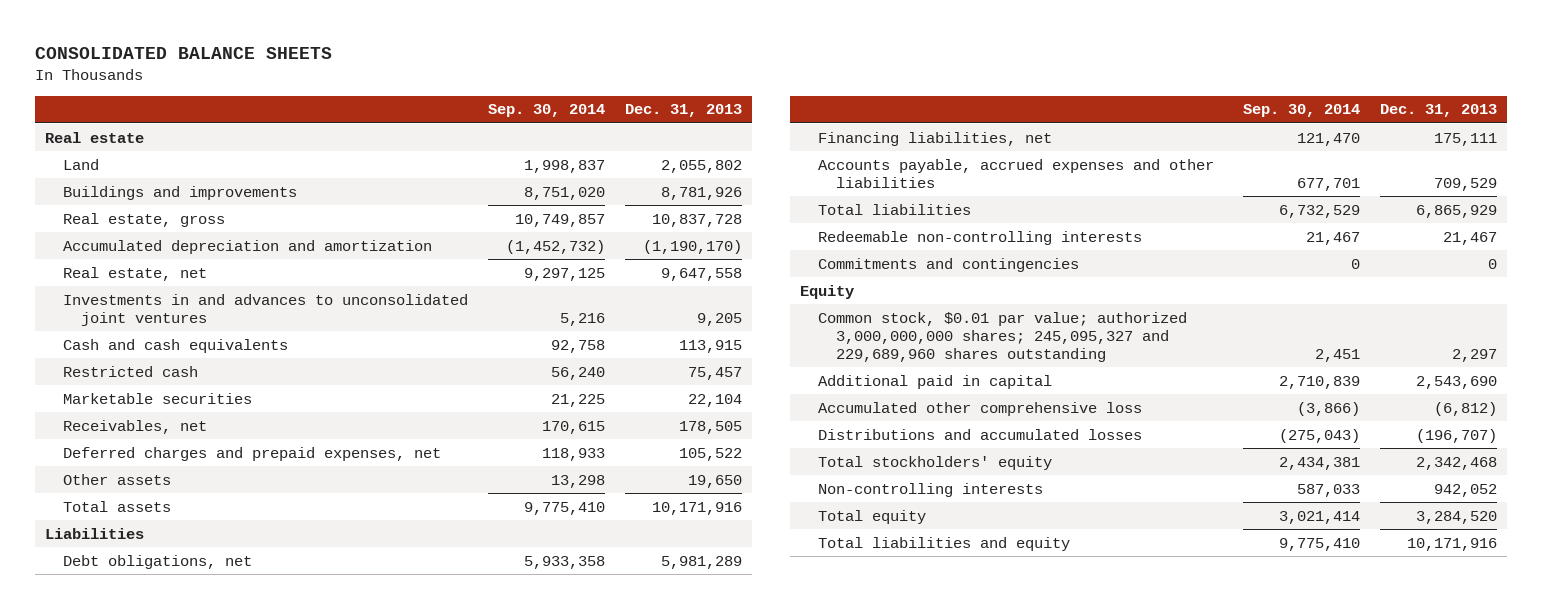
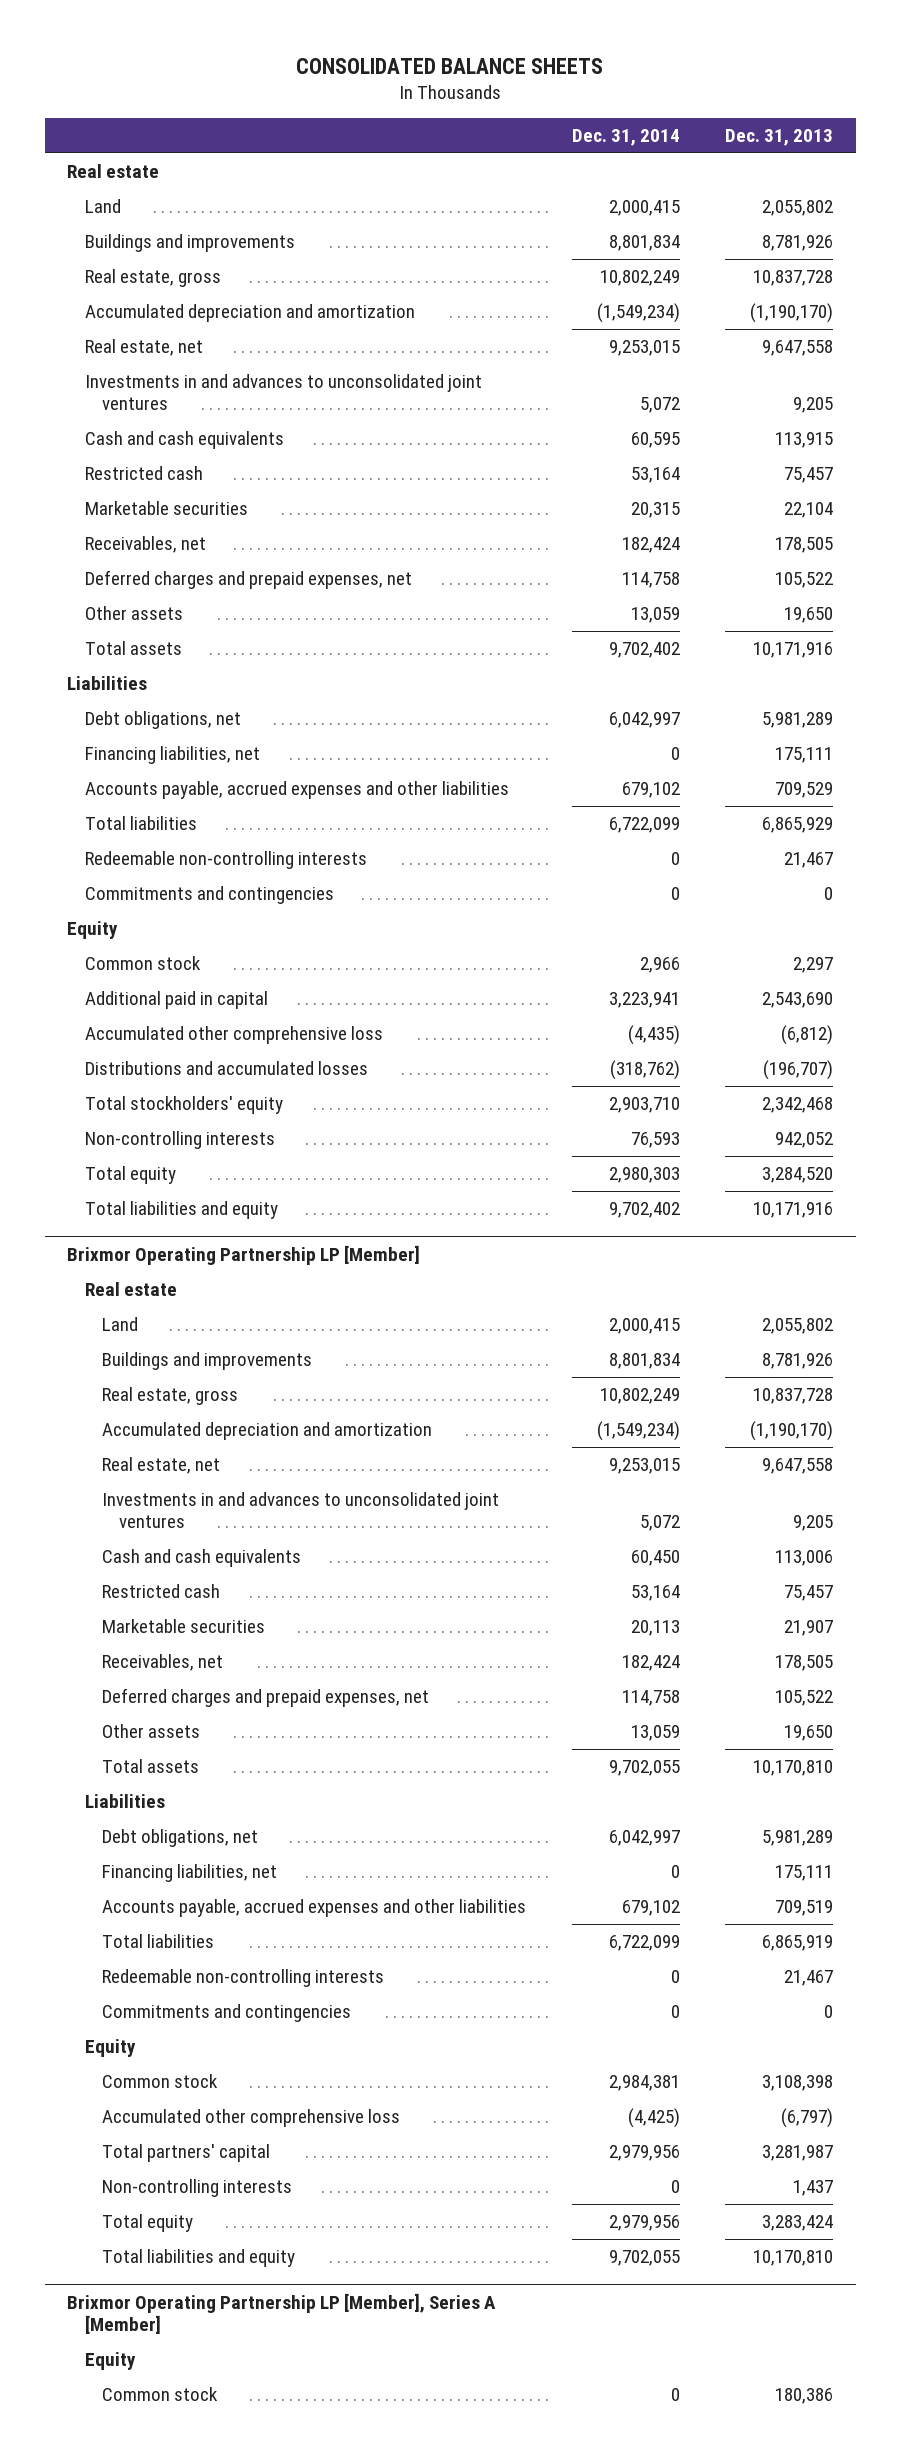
- | Sep. 30, 2014 | Dec. 31, 2013
+ | Dec. 31, 2014 | Dec. 31, 2013
- Common stock, $0.01 par value; authorized 3,000,000,000 shares; 245,095,327 and 229,689,960 shares outstanding | 2,451 | 2,297
+ Common stock | 2,966 | 2,297
+ Brixmor Operating Partnership LP [Member]
+ Real estate
+ Land | 2,000,415 | 2,055,802
+ Buildings and improvements | 8,801,834 | 8,781,926
+ Real estate, gross | 10,802,249 | 10,837,728
+ Accumulated depreciation and amortization | (1,549,234) | (1,190,170)
+ Real estate, net | 9,253,015 | 9,647,558
+ Investments in and advances to unconsolidated joint ventures | 5,072 | 9,205
+ Cash and cash equivalents | 60,450 | 113,006
+ Restricted cash | 53,164 | 75,457
+ Marketable securities | 20,113 | 21,907
+ Receivables, net | 182,424 | 178,505
+ Deferred charges and prepaid expenses, net | 114,758 | 105,522
+ Other assets | 13,059 | 19,650
+ Total assets | 9,702,055 | 10,170,810
+ Liabilities
+ Debt obligations, net | 6,042,997 | 5,981,289
+ Financing liabilities, net | 0 | 175,111
+ Accounts payable, accrued expenses and other liabilities | 679,102 | 709,519
+ Total liabilities | 6,722,099 | 6,865,919
+ Redeemable non-controlling interests | 0 | 21,467
+ Commitments and contingencies | 0 | 0
+ Equity
+ Common stock | 2,984,381 | 3,108,398
+ Accumulated other comprehensive loss | (4,425) | (6,797)
+ Total partners' capital | 2,979,956 | 3,281,987
+ Non-controlling interests | 0 | 1,437
+ Total equity | 2,979,956 | 3,283,424
+ Total liabilities and equity | 9,702,055 | 10,170,810
+ Brixmor Operating Partnership LP [Member], Series A [Member]
+ Equity
+ Common stock | 0 | 180,386

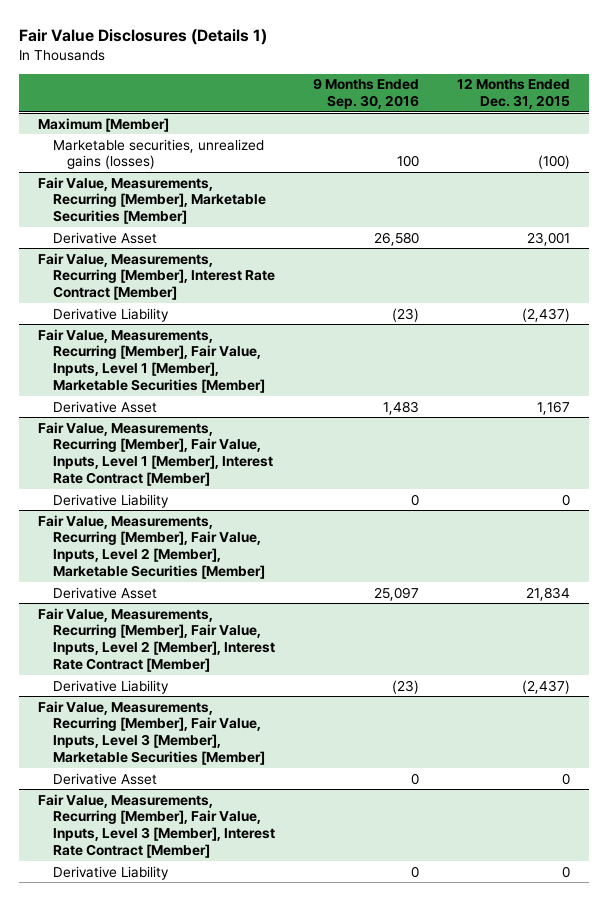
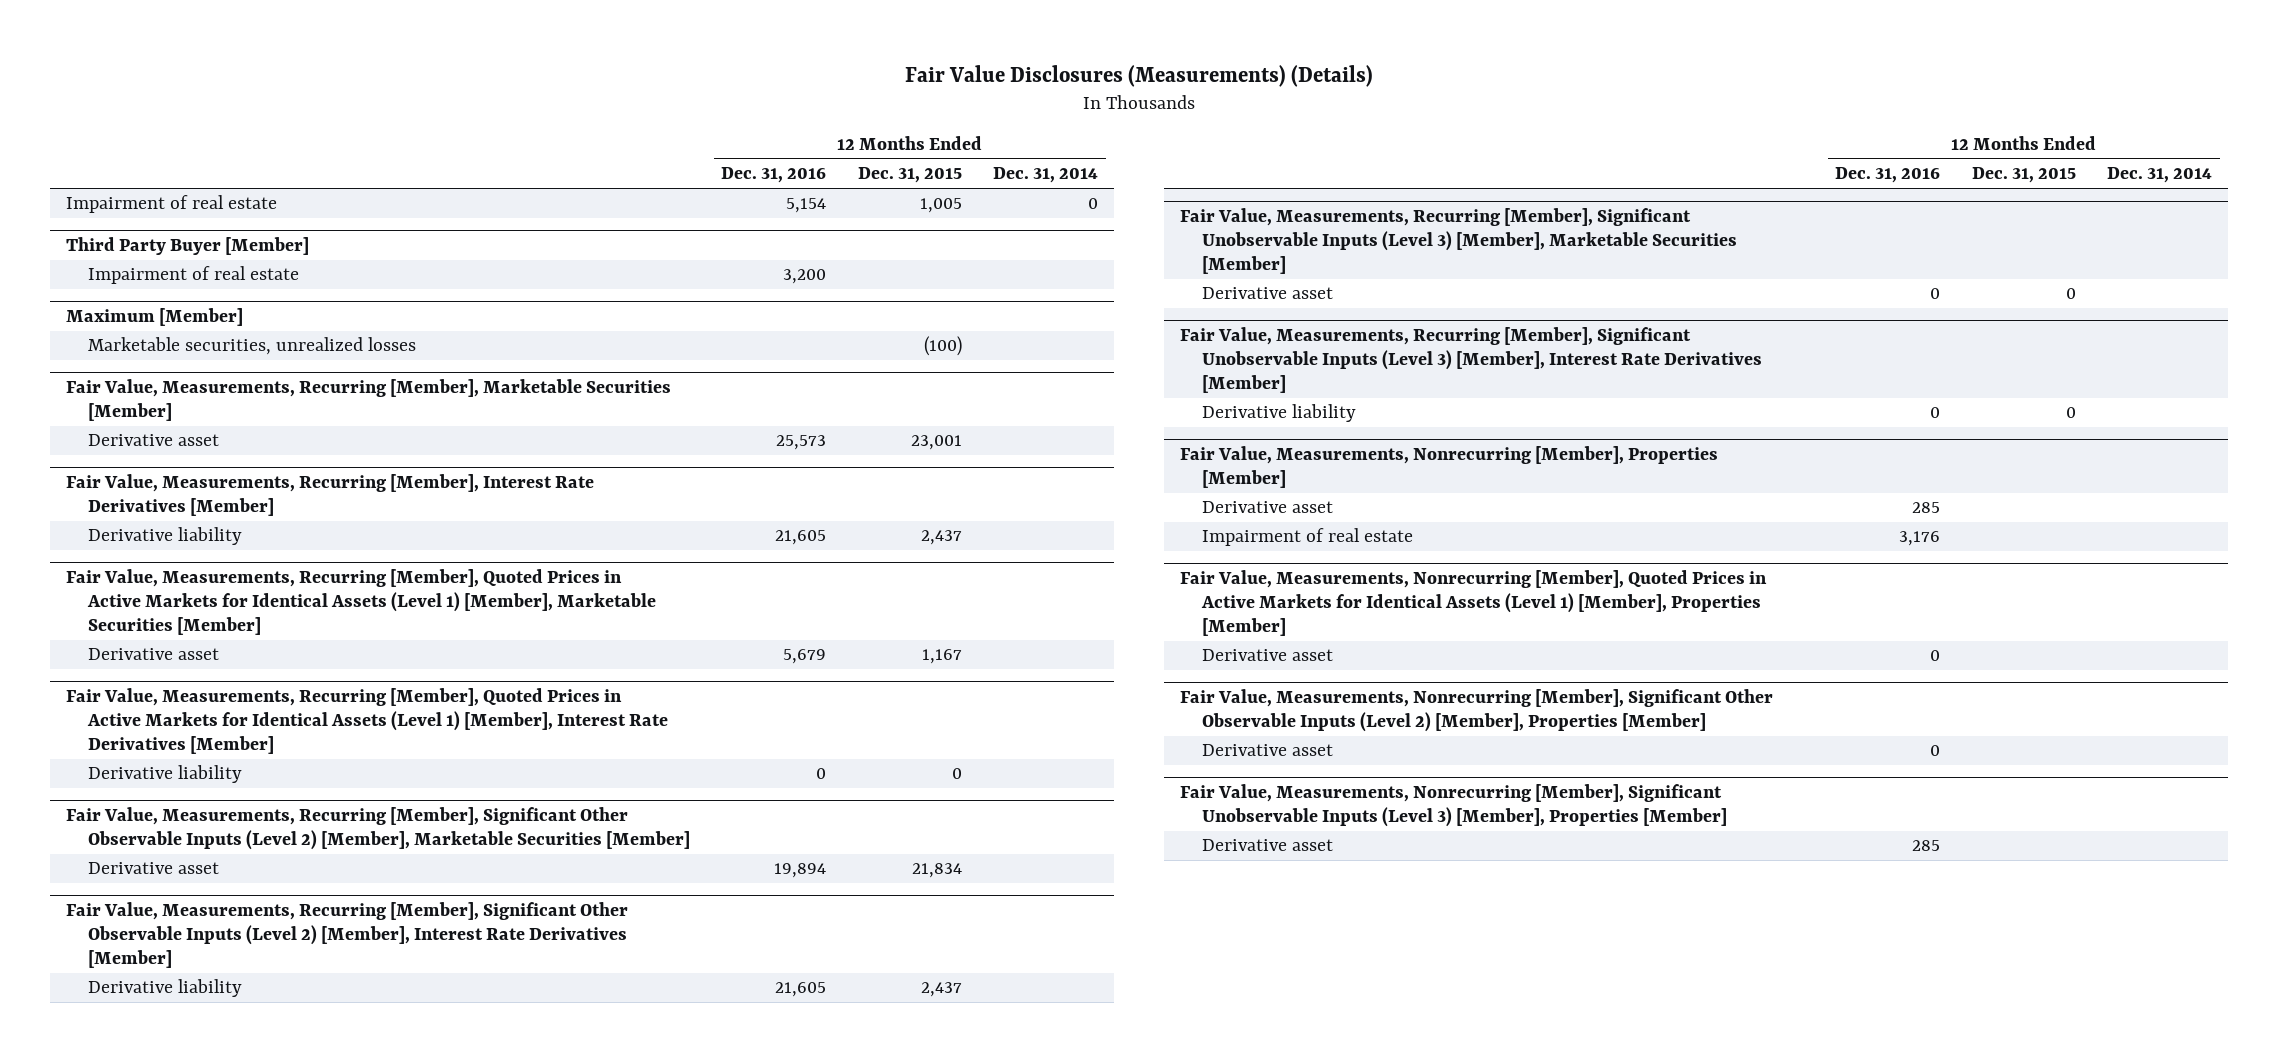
- Fair Value Disclosures (Details 1)
+ Fair Value Disclosures (Measurements) (Details)
- | 9 Months Ended Sep. 30, 2016 | 12 Months Ended Dec. 31, 2015
+ | 12 Months Ended Dec. 31, 2016 | 12 Months Ended Dec. 31, 2015 | 12 Months Ended Dec. 31, 2014
+ Impairment of real estate | 5,154 | 1,005 | 0
+ Third Party Buyer [Member]
+ Impairment of real estate | 3,200 | |
@ Maximum [Member]
- Marketable securities, unrealized gains (losses) | 100 | (100)
+ Marketable securities, unrealized losses | | (100) |
@ Fair Value, Measurements, Recurring [Member], Marketable Securities [Member]
- Derivative Asset | 26,580 | 23,001
- Fair Value, Measurements, Recurring [Member], Interest Rate Contract [Member]
- Derivative Liability | (23) | (2,437)
- Fair Value, Measurements, Recurring [Member], Fair Value, Inputs, Level 1 [Member], Marketable Securities [Member]
- Derivative Asset | 1,483 | 1,167
- Fair Value, Measurements, Recurring [Member], Fair Value, Inputs, Level 1 [Member], Interest Rate Contract [Member]
- Derivative Liability | 0 | 0
- Fair Value, Measurements, Recurring [Member], Fair Value, Inputs, Level 2 [Member], Marketable Securities [Member]
- Derivative Asset | 25,097 | 21,834
- Fair Value, Measurements, Recurring [Member], Fair Value, Inputs, Level 2 [Member], Interest Rate Contract [Member]
- Derivative Liability | (23) | (2,437)
- Fair Value, Measurements, Recurring [Member], Fair Value, Inputs, Level 3 [Member], Marketable Securities [Member]
- Derivative Asset | 0 | 0
- Fair Value, Measurements, Recurring [Member], Fair Value, Inputs, Level 3 [Member], Interest Rate Contract [Member]
- Derivative Liability | 0 | 0
@ Fair Value, Measurements, Recurring [Member], Marketable Securities [Member]
+ Derivative asset | 25,573 | 23,001 |
+ Fair Value, Measurements, Recurring [Member], Interest Rate Derivatives [Member]
+ Derivative liability | 21,605 | 2,437 |
+ Fair Value, Measurements, Recurring [Member], Quoted Prices in Active Markets for Identical Assets (Level 1) [Member], Marketable Securities [Member]
+ Derivative asset | 5,679 | 1,167 |
+ Fair Value, Measurements, Recurring [Member], Quoted Prices in Active Markets for Identical Assets (Level 1) [Member], Interest Rate Derivatives [Member]
+ Derivative liability | 0 | 0 |
+ Fair Value, Measurements, Recurring [Member], Significant Other Observable Inputs (Level 2) [Member], Marketable Securities [Member]
+ Derivative asset | 19,894 | 21,834 |
+ Fair Value, Measurements, Recurring [Member], Significant Other Observable Inputs (Level 2) [Member], Interest Rate Derivatives [Member]
+ Derivative liability | 21,605 | 2,437 |
+ Fair Value, Measurements, Recurring [Member], Significant Unobservable Inputs (Level 3) [Member], Marketable Securities [Member]
+ Derivative asset | 0 | 0 |
+ Fair Value, Measurements, Recurring [Member], Significant Unobservable Inputs (Level 3) [Member], Interest Rate Derivatives [Member]
+ Derivative liability | 0 | 0 |
+ Fair Value, Measurements, Nonrecurring [Member], Properties [Member]
+ Derivative asset | 285 | |
+ Impairment of real estate | 3,176 | |
+ Fair Value, Measurements, Nonrecurring [Member], Quoted Prices in Active Markets for Identical Assets (Level 1) [Member], Properties [Member]
+ Derivative asset | 0 | |
+ Fair Value, Measurements, Nonrecurring [Member], Significant Other Observable Inputs (Level 2) [Member], Properties [Member]
+ Derivative asset | 0 | |
+ Fair Value, Measurements, Nonrecurring [Member], Significant Unobservable Inputs (Level 3) [Member], Properties [Member]
+ Derivative asset | 285 | |

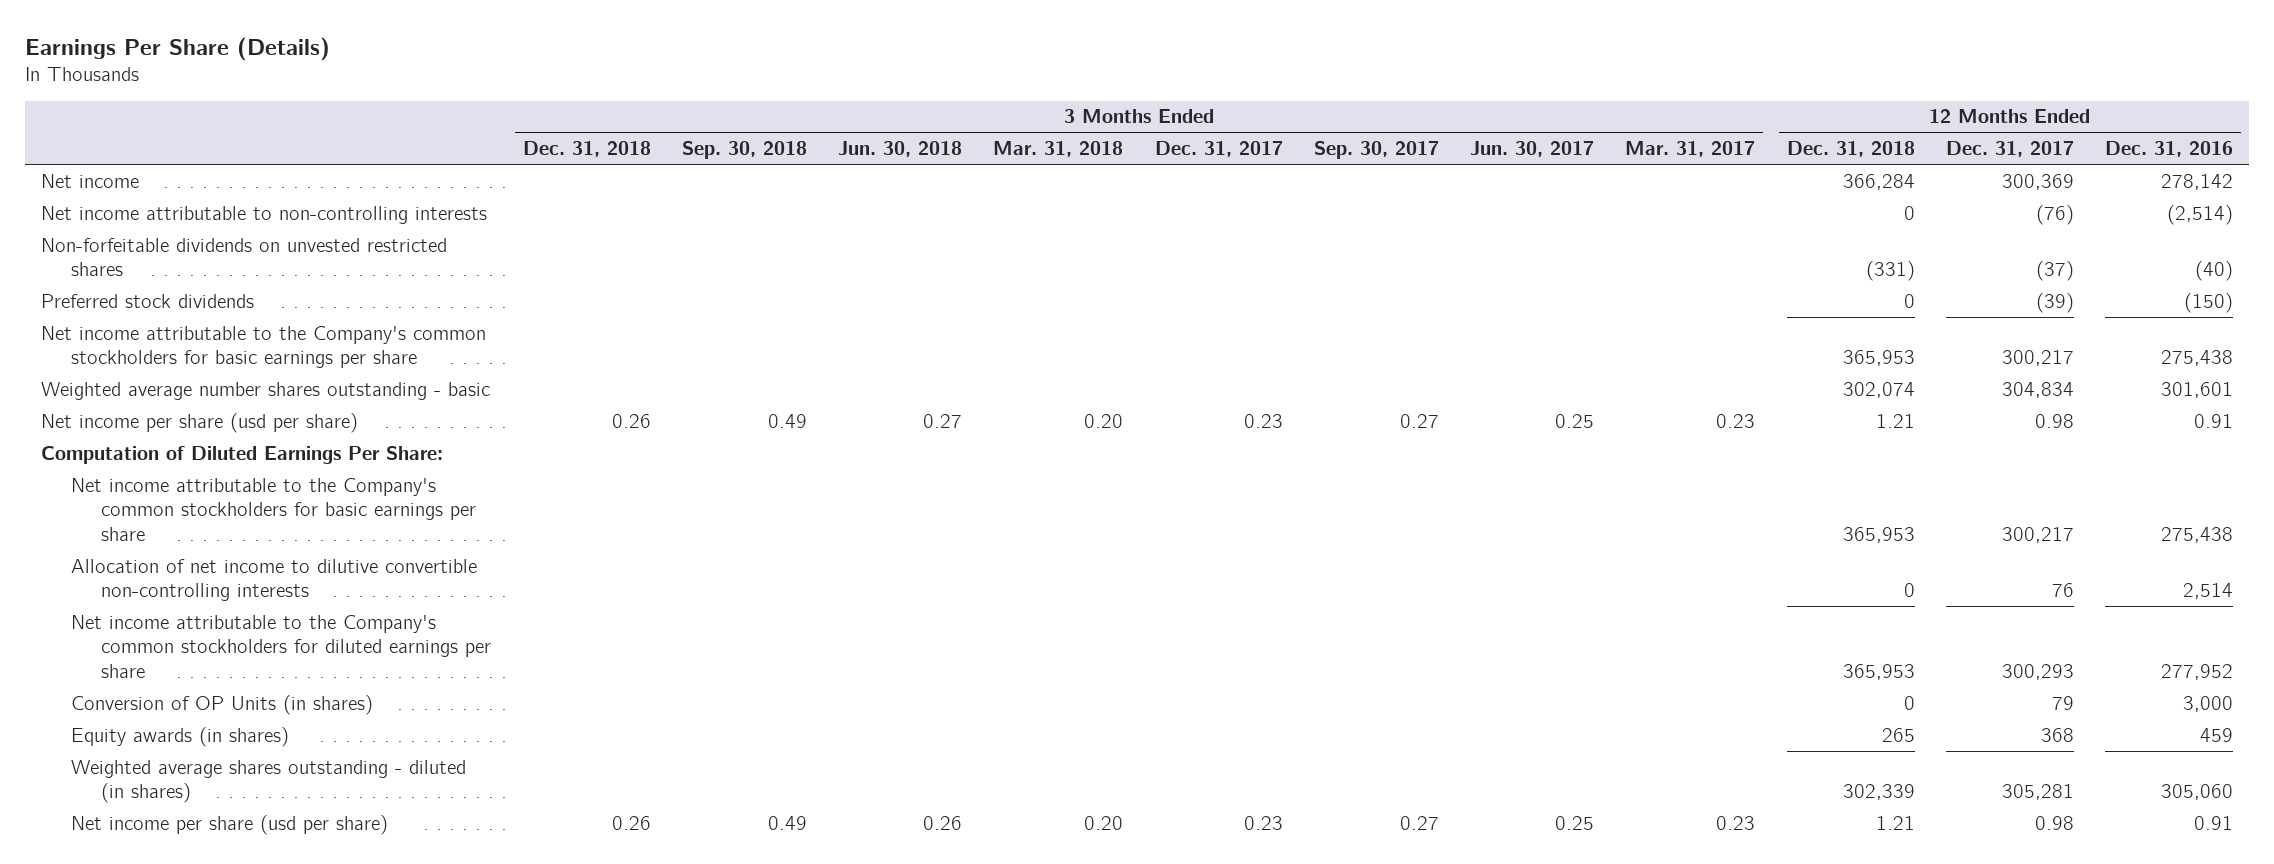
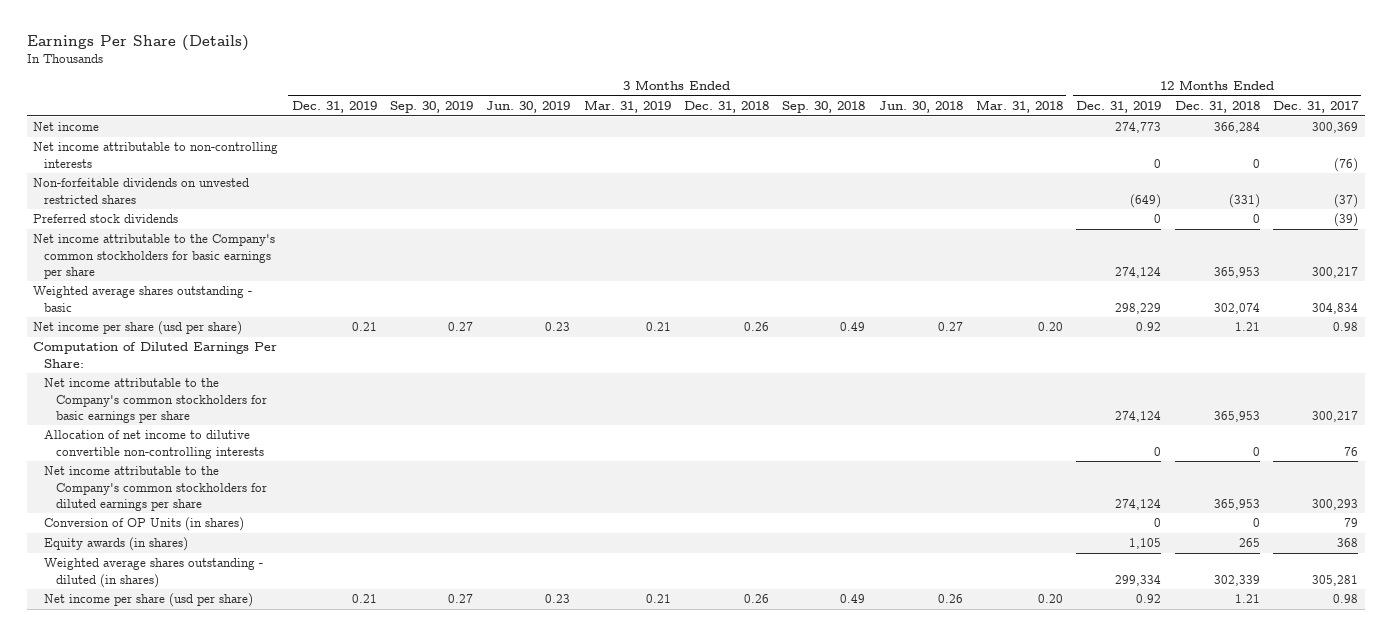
- | 3 Months Ended Dec. 31, 2018 | 3 Months Ended Sep. 30, 2018 | 3 Months Ended Jun. 30, 2018 | 3 Months Ended Mar. 31, 2018 | 3 Months Ended Dec. 31, 2017 | 3 Months Ended Sep. 30, 2017 | 3 Months Ended Jun. 30, 2017 | 3 Months Ended Mar. 31, 2017 | 12 Months Ended Dec. 31, 2018 | 12 Months Ended Dec. 31, 2017 | 12 Months Ended Dec. 31, 2016
+ | 3 Months Ended Dec. 31, 2019 | 3 Months Ended Sep. 30, 2019 | 3 Months Ended Jun. 30, 2019 | 3 Months Ended Mar. 31, 2019 | 3 Months Ended Dec. 31, 2018 | 3 Months Ended Sep. 30, 2018 | 3 Months Ended Jun. 30, 2018 | 3 Months Ended Mar. 31, 2018 | 12 Months Ended Dec. 31, 2019 | 12 Months Ended Dec. 31, 2018 | 12 Months Ended Dec. 31, 2017
- Weighted average number shares outstanding - basic | | | | | | | | | 302,074 | 304,834 | 301,601
+ Weighted average shares outstanding - basic | | | | | | | | | 298,229 | 302,074 | 304,834

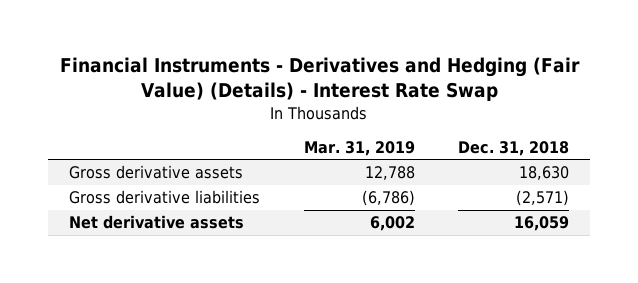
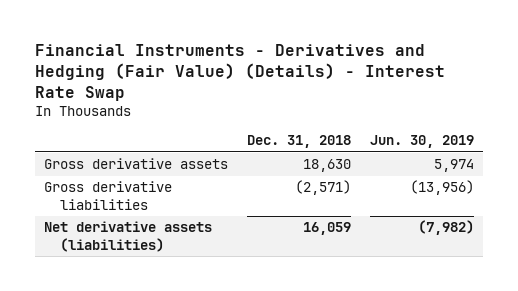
- | Mar. 31, 2019 | Dec. 31, 2018
+ | Dec. 31, 2018 | Jun. 30, 2019
- Net derivative assets | 6,002 | 16,059
+ Net derivative assets (liabilities) | 16,059 | (7,982)

